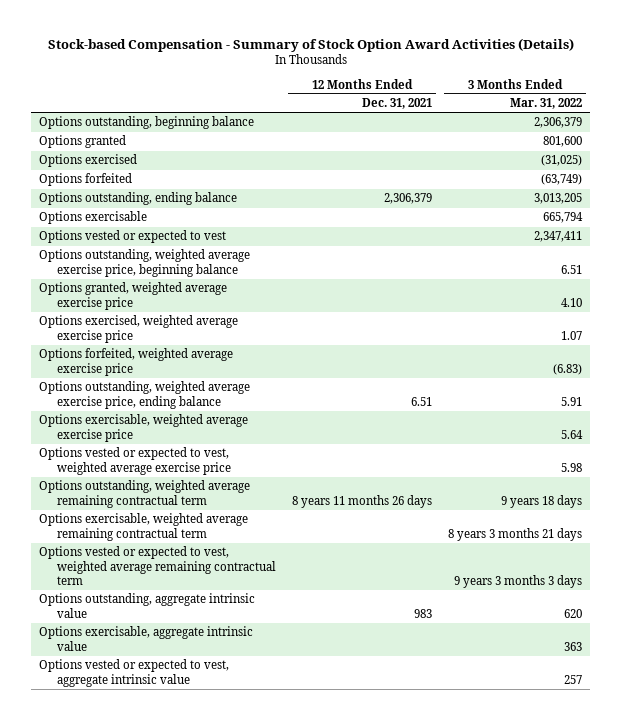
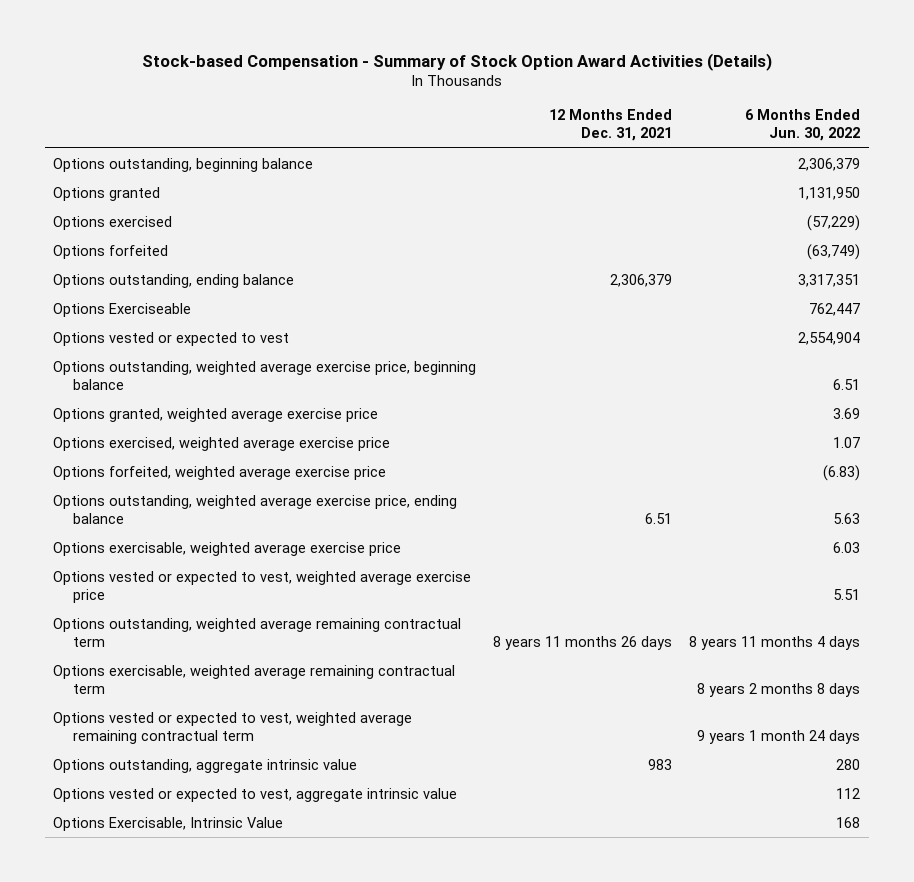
- | 12 Months Ended Dec. 31, 2021 | 3 Months Ended Mar. 31, 2022
+ | 12 Months Ended Dec. 31, 2021 | 6 Months Ended Jun. 30, 2022
- Options exercisable | | 665,794
+ Options Exerciseable | | 762,447
- Options exercisable, aggregate intrinsic value | | 363
+ Options Exercisable, Intrinsic Value | | 168

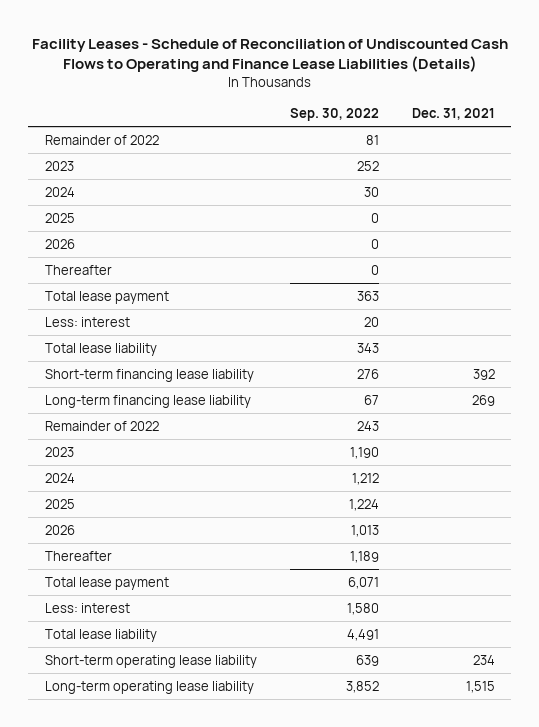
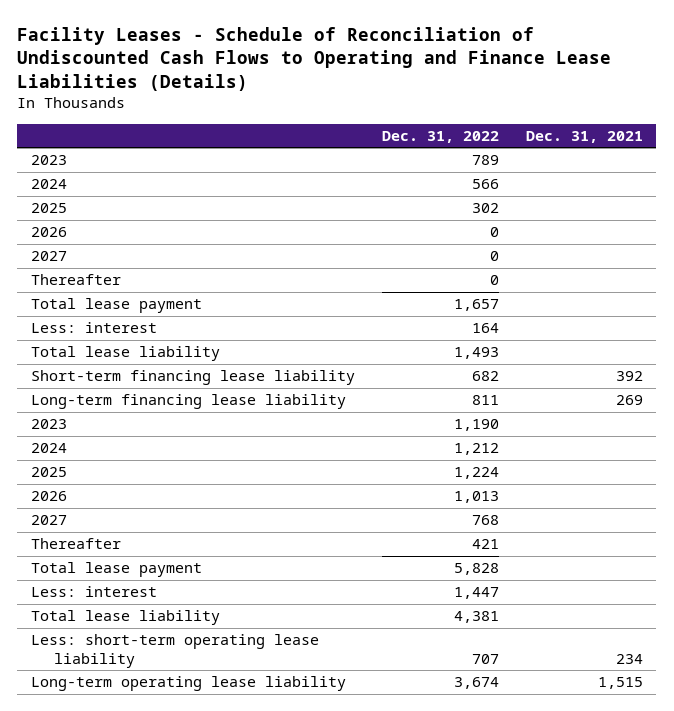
- | Sep. 30, 2022 | Dec. 31, 2021
+ | Dec. 31, 2022 | Dec. 31, 2021
- Remainder of 2022 | 81 |
+ 2027 | 0 |
- Remainder of 2022 | 243 |
+ 2027 | 768 |
- Short-term operating lease liability | 639 | 234
+ Less: short-term operating lease liability | 707 | 234

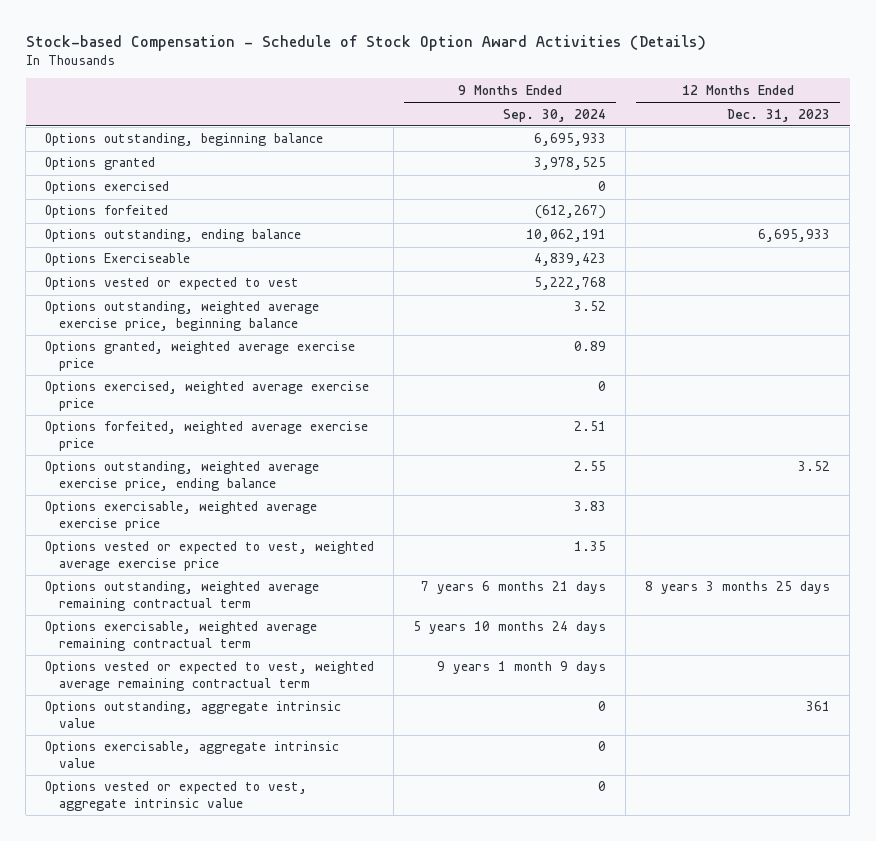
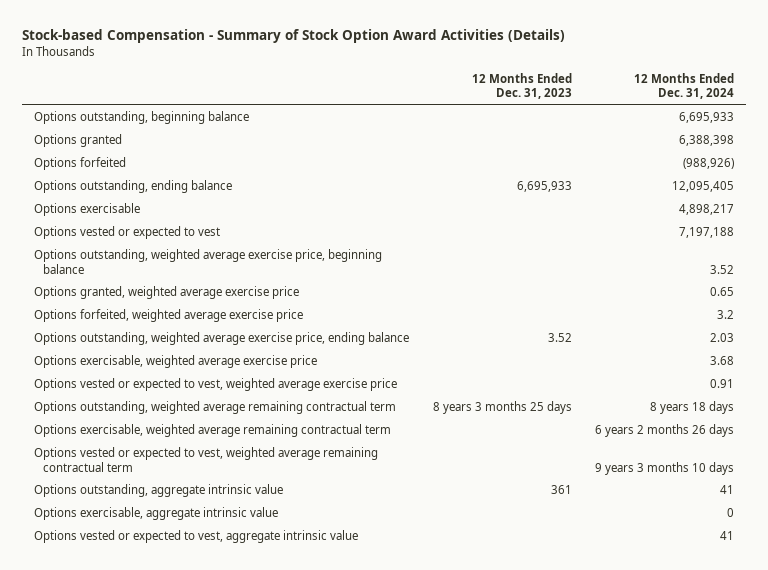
- Stock-based Compensation - Schedule of Stock Option Award Activities (Details)
+ Stock-based Compensation - Summary of Stock Option Award Activities (Details)
- | 9 Months Ended Sep. 30, 2024 | 12 Months Ended Dec. 31, 2023
+ | 12 Months Ended Dec. 31, 2023 | 12 Months Ended Dec. 31, 2024
- Options exercised | 0 |
- Options Exerciseable | 4,839,423 |
+ Options exercisable | | 4,898,217
- Options exercised, weighted average exercise price | 0 |

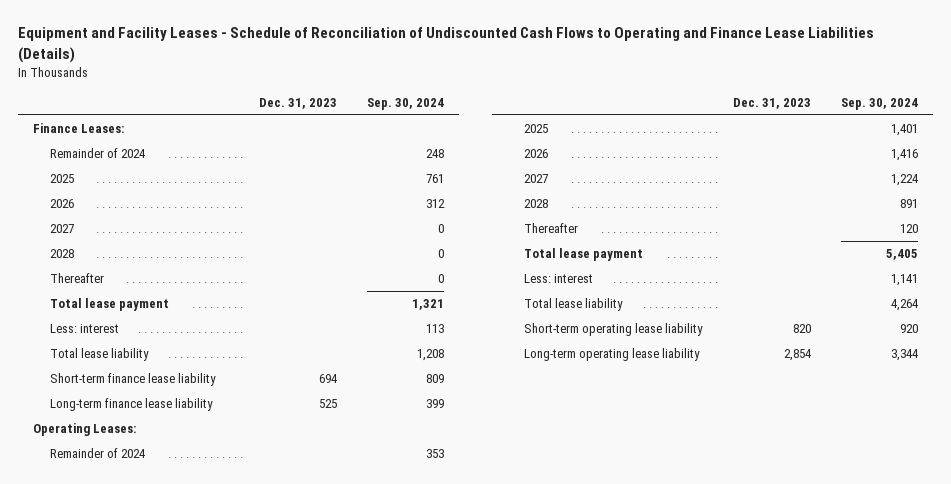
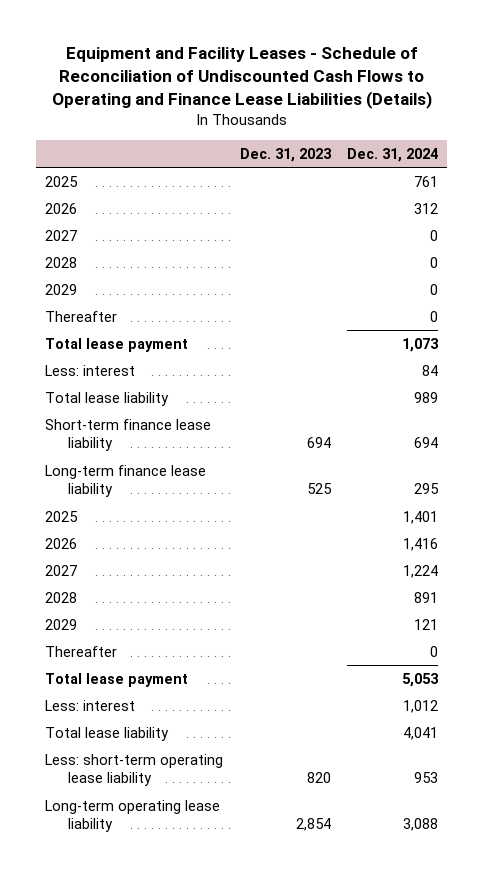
- | Dec. 31, 2023 | Sep. 30, 2024
+ | Dec. 31, 2023 | Dec. 31, 2024
- Finance Leases:
- Remainder of 2024 | | 248
+ 2029 | | 0
- Operating Leases:
- Remainder of 2024 | | 353
+ 2029 | | 121
- Short-term operating lease liability | 820 | 920
+ Less: short-term operating lease liability | 820 | 953

